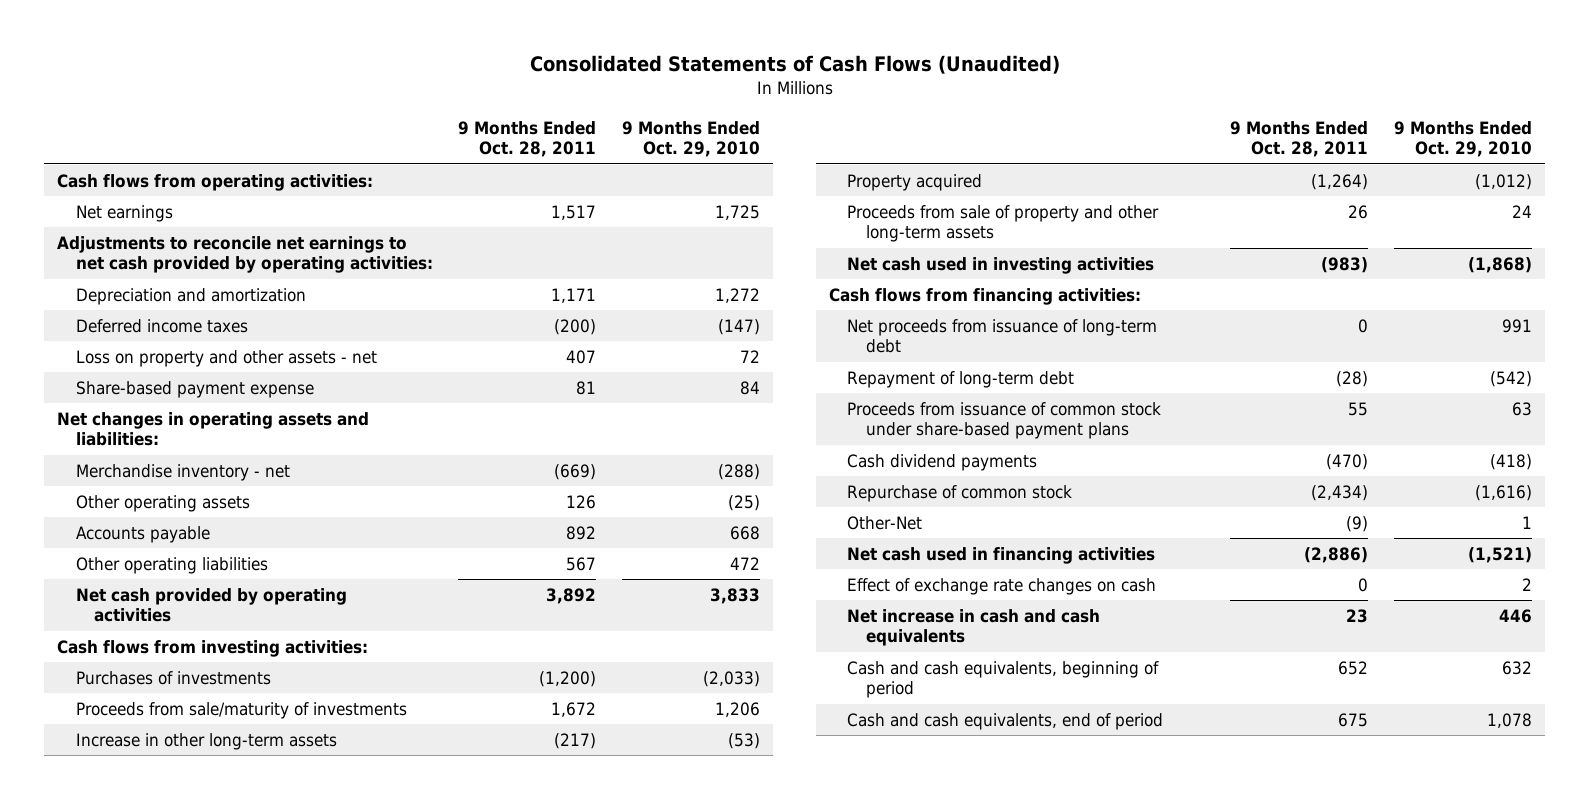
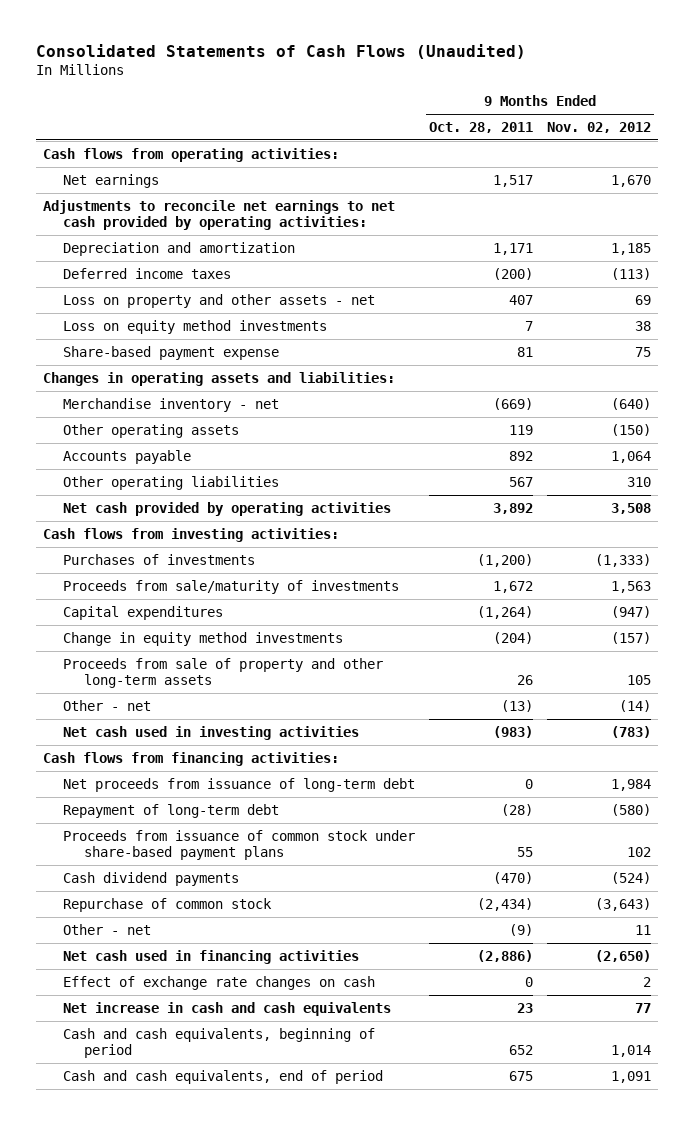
- | 9 Months Ended Oct. 28, 2011 | 9 Months Ended Oct. 29, 2010
+ | 9 Months Ended Oct. 28, 2011 | 9 Months Ended Nov. 02, 2012
+ Loss on equity method investments | 7 | 38
- Net changes in operating assets and liabilities:
+ Changes in operating assets and liabilities:
- Other operating assets | 126 | (25)
+ Other operating assets | 119 | (150)
- Increase in other long-term assets | (217) | (53)
- Property acquired | (1,264) | (1,012)
+ Capital expenditures | (1,264) | (947)
+ Change in equity method investments | (204) | (157)
+ Other - net | (13) | (14)
- Other-Net | (9) | 1
+ Other - net | (9) | 11

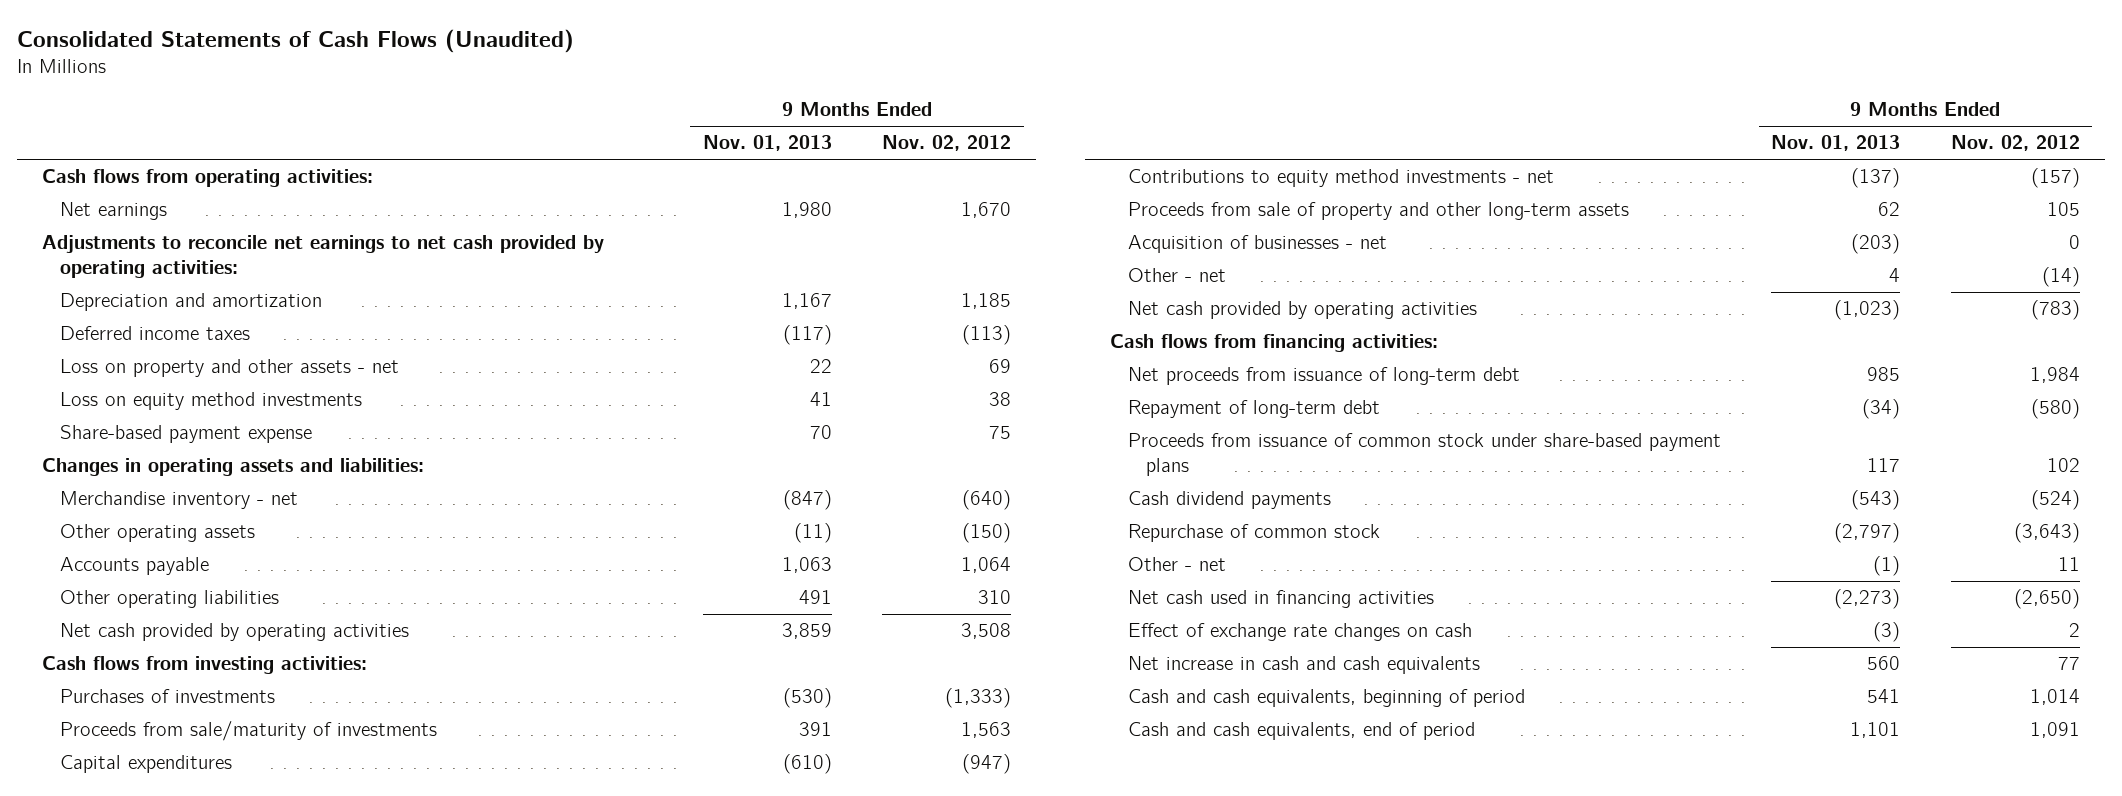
- | 9 Months Ended Oct. 28, 2011 | 9 Months Ended Nov. 02, 2012
+ | 9 Months Ended Nov. 01, 2013 | 9 Months Ended Nov. 02, 2012
- Change in equity method investments | (204) | (157)
+ Contributions to equity method investments - net | (137) | (157)
+ Acquisition of businesses - net | (203) | 0
- Net cash used in investing activities | (983) | (783)
+ Net cash provided by operating activities | (1,023) | (783)

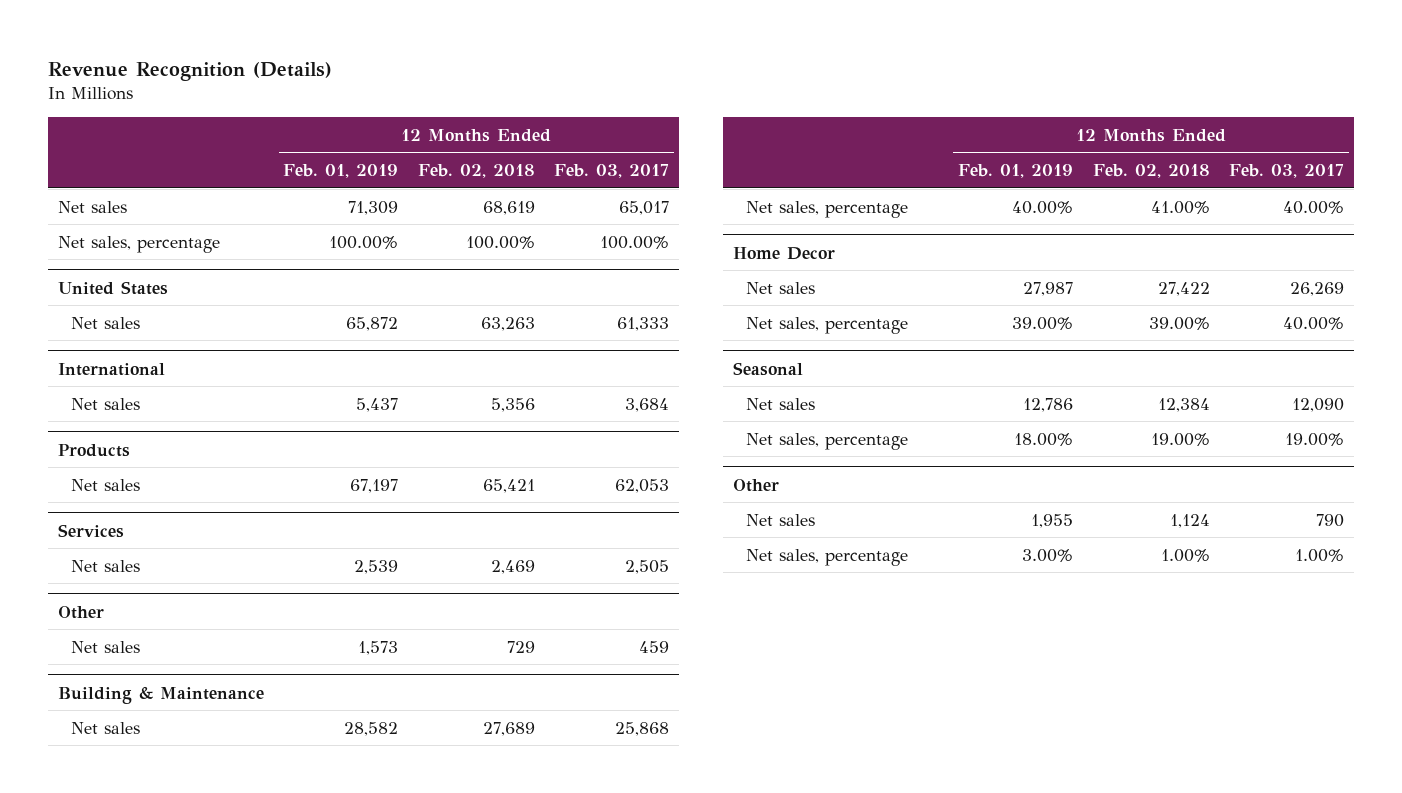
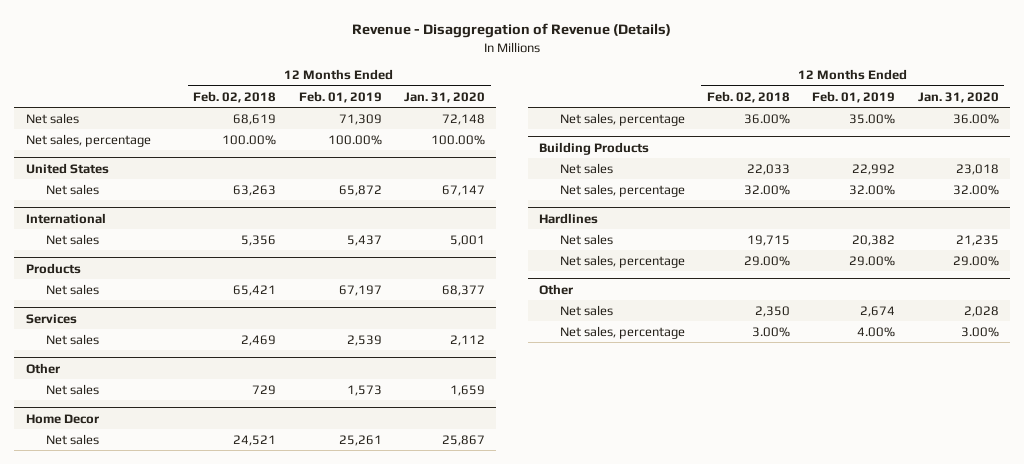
- Revenue Recognition (Details)
+ Revenue - Disaggregation of Revenue (Details)
- | 12 Months Ended Feb. 01, 2019 | 12 Months Ended Feb. 02, 2018 | 12 Months Ended Feb. 03, 2017
+ | 12 Months Ended Feb. 02, 2018 | 12 Months Ended Feb. 01, 2019 | 12 Months Ended Jan. 31, 2020
- Building & Maintenance
- Net sales | 28,582 | 27,689 | 25,868
- Net sales, percentage | 40.00% | 41.00% | 40.00%
@ Home Decor
- Net sales | 27,987 | 27,422 | 26,269
- Net sales, percentage | 39.00% | 39.00% | 40.00%
- Seasonal
- Net sales | 12,786 | 12,384 | 12,090
- Net sales, percentage | 18.00% | 19.00% | 19.00%
@ Home Decor
+ Net sales | 24,521 | 25,261 | 25,867
+ Net sales, percentage | 36.00% | 35.00% | 36.00%
+ Building Products
+ Net sales | 22,033 | 22,992 | 23,018
+ Net sales, percentage | 32.00% | 32.00% | 32.00%
+ Hardlines
+ Net sales | 19,715 | 20,382 | 21,235
+ Net sales, percentage | 29.00% | 29.00% | 29.00%
@ Other
- Net sales | 1,955 | 1,124 | 790
- Net sales, percentage | 3.00% | 1.00% | 1.00%
+ Net sales | 2,350 | 2,674 | 2,028
+ Net sales, percentage | 3.00% | 4.00% | 3.00%

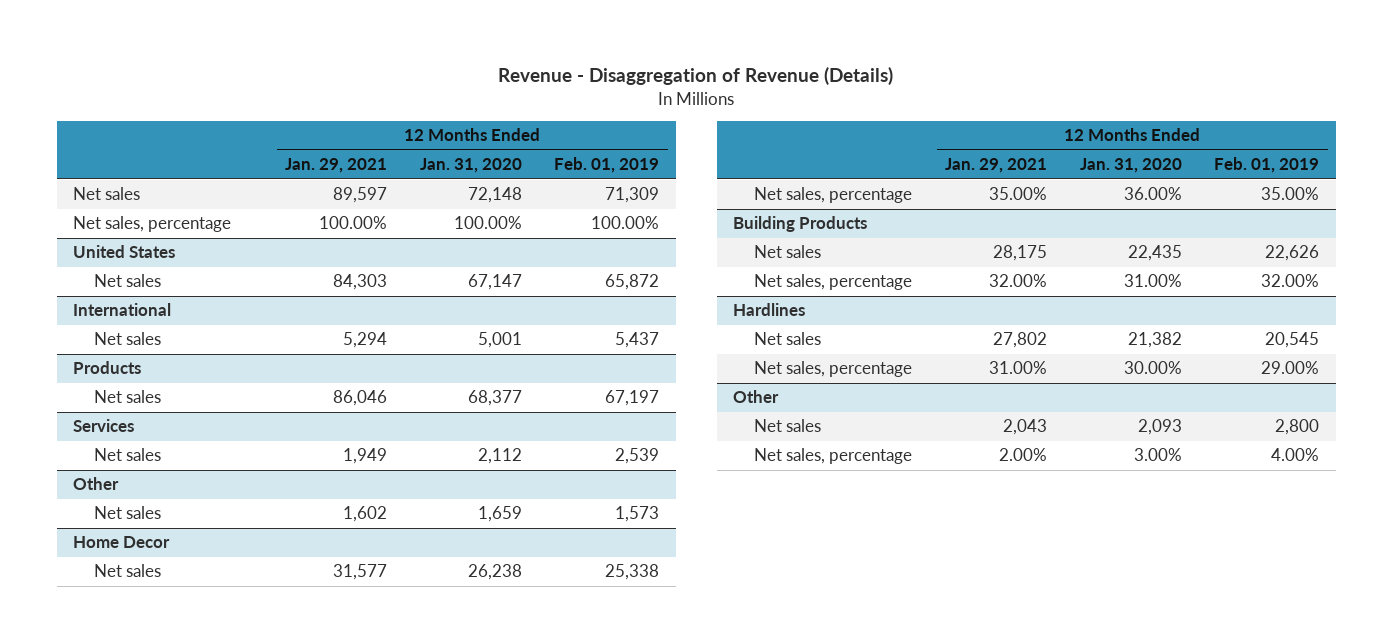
- | 12 Months Ended Feb. 02, 2018 | 12 Months Ended Feb. 01, 2019 | 12 Months Ended Jan. 31, 2020
+ | 12 Months Ended Jan. 29, 2021 | 12 Months Ended Jan. 31, 2020 | 12 Months Ended Feb. 01, 2019
@ Home Decor
- Net sales | 24,521 | 25,261 | 25,867
+ Net sales | 31,577 | 26,238 | 25,338
@ Building Products
- Net sales | 22,033 | 22,992 | 23,018
- Net sales, percentage | 32.00% | 32.00% | 32.00%
+ Net sales | 28,175 | 22,435 | 22,626
+ Net sales, percentage | 32.00% | 31.00% | 32.00%
@ Hardlines
- Net sales | 19,715 | 20,382 | 21,235
- Net sales, percentage | 29.00% | 29.00% | 29.00%
+ Net sales | 27,802 | 21,382 | 20,545
+ Net sales, percentage | 31.00% | 30.00% | 29.00%
@ Other
- Net sales | 2,350 | 2,674 | 2,028
+ Net sales | 2,043 | 2,093 | 2,800

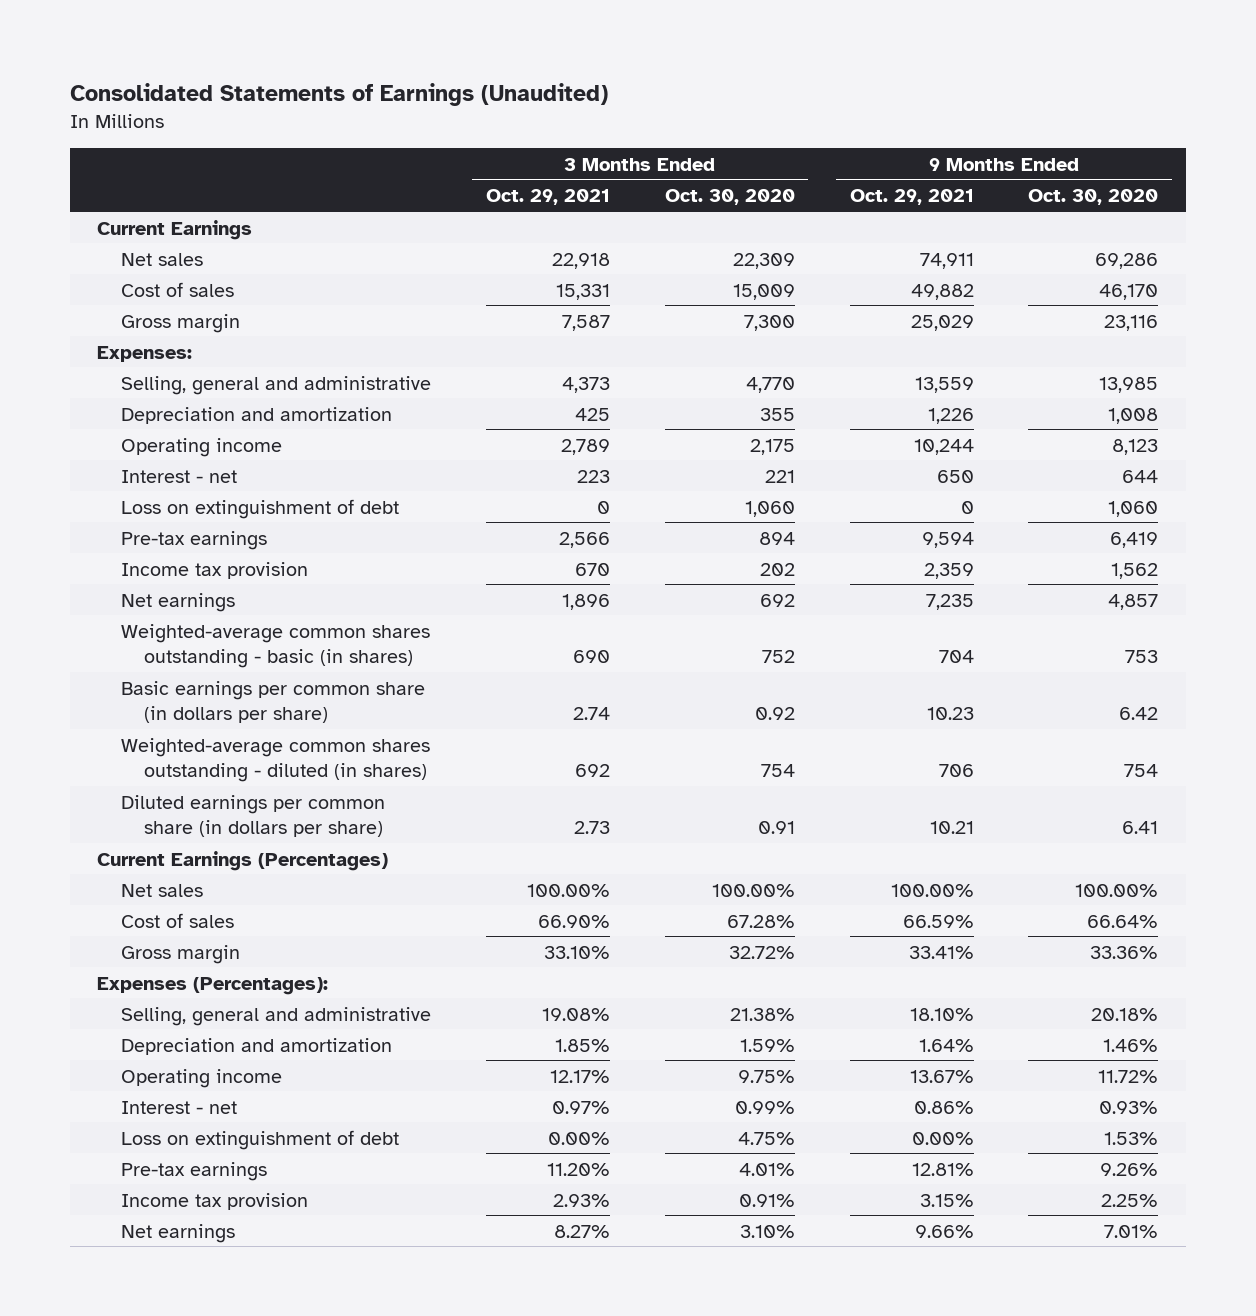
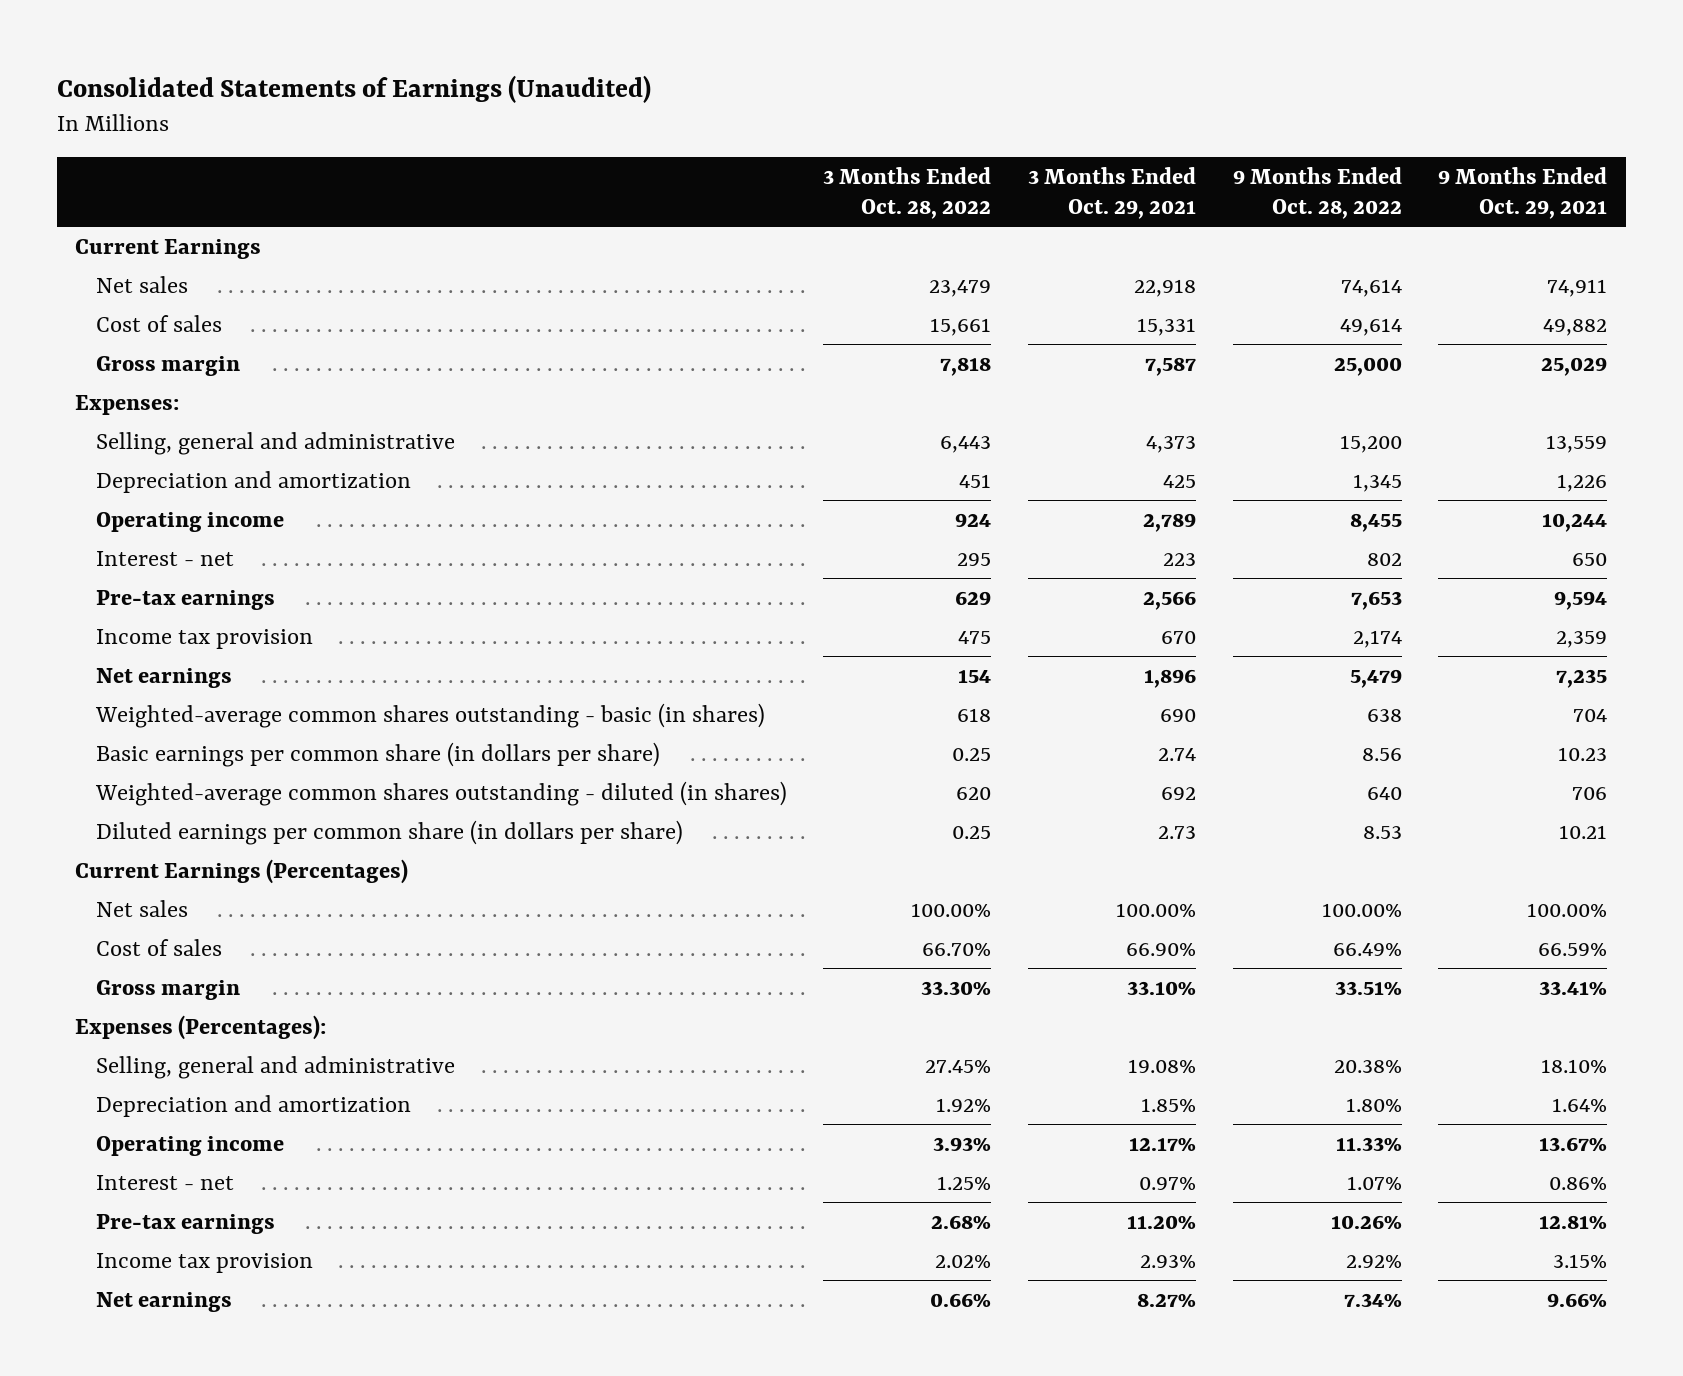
- | 3 Months Ended Oct. 29, 2021 | 3 Months Ended Oct. 30, 2020 | 9 Months Ended Oct. 29, 2021 | 9 Months Ended Oct. 30, 2020
+ | 3 Months Ended Oct. 28, 2022 | 3 Months Ended Oct. 29, 2021 | 9 Months Ended Oct. 28, 2022 | 9 Months Ended Oct. 29, 2021
- Loss on extinguishment of debt | 0 | 1,060 | 0 | 1,060
- Loss on extinguishment of debt | 0.00% | 4.75% | 0.00% | 1.53%

